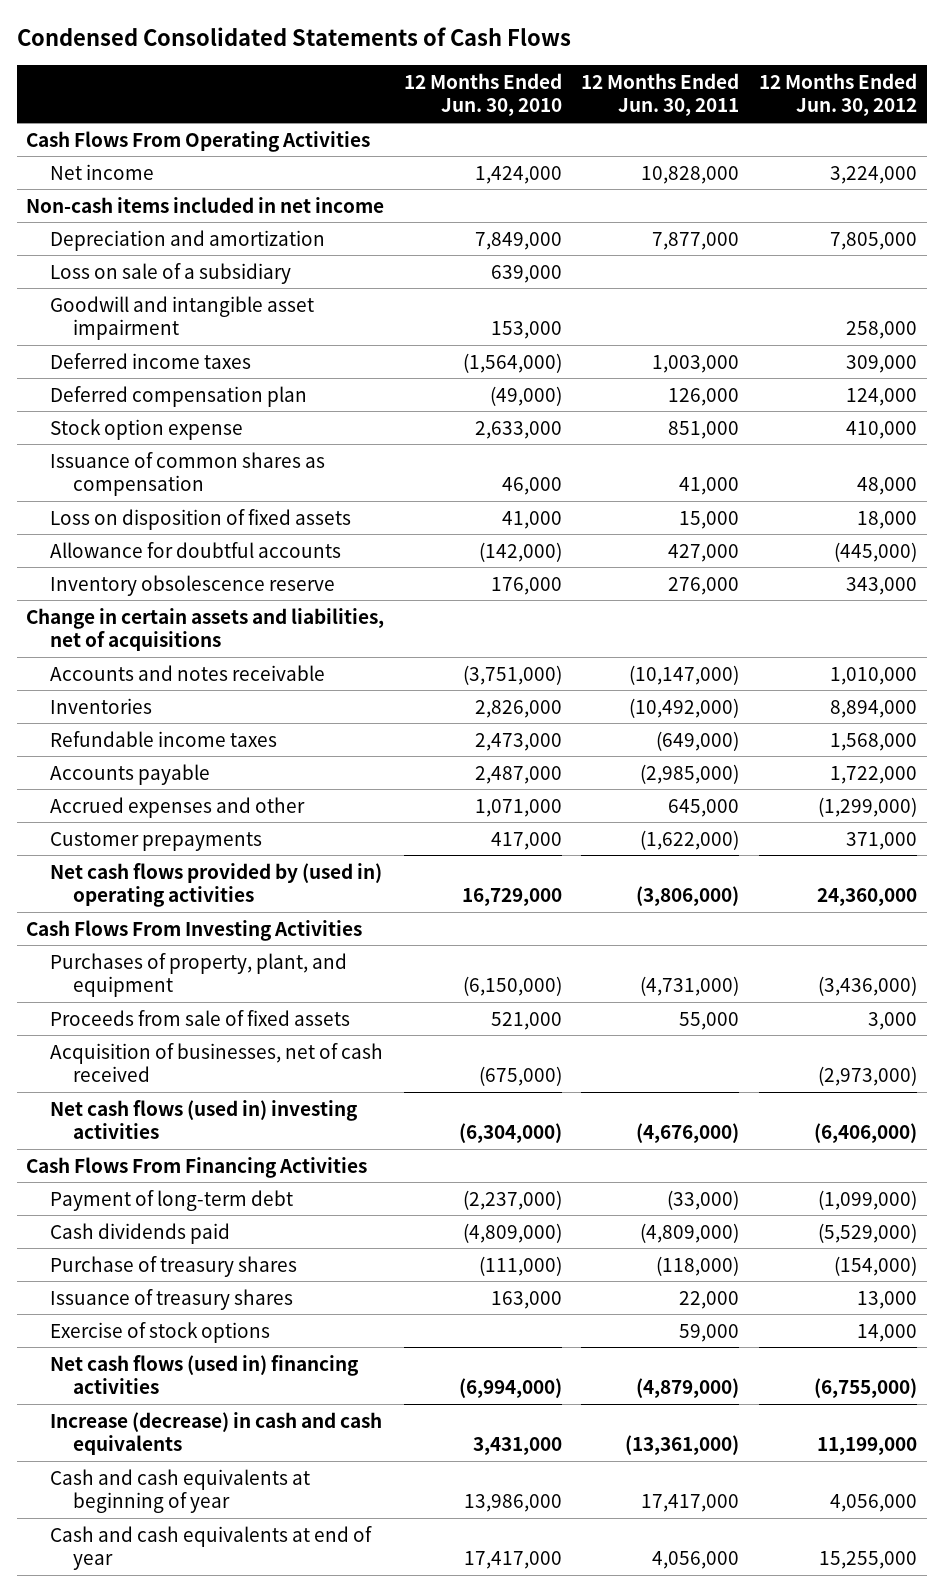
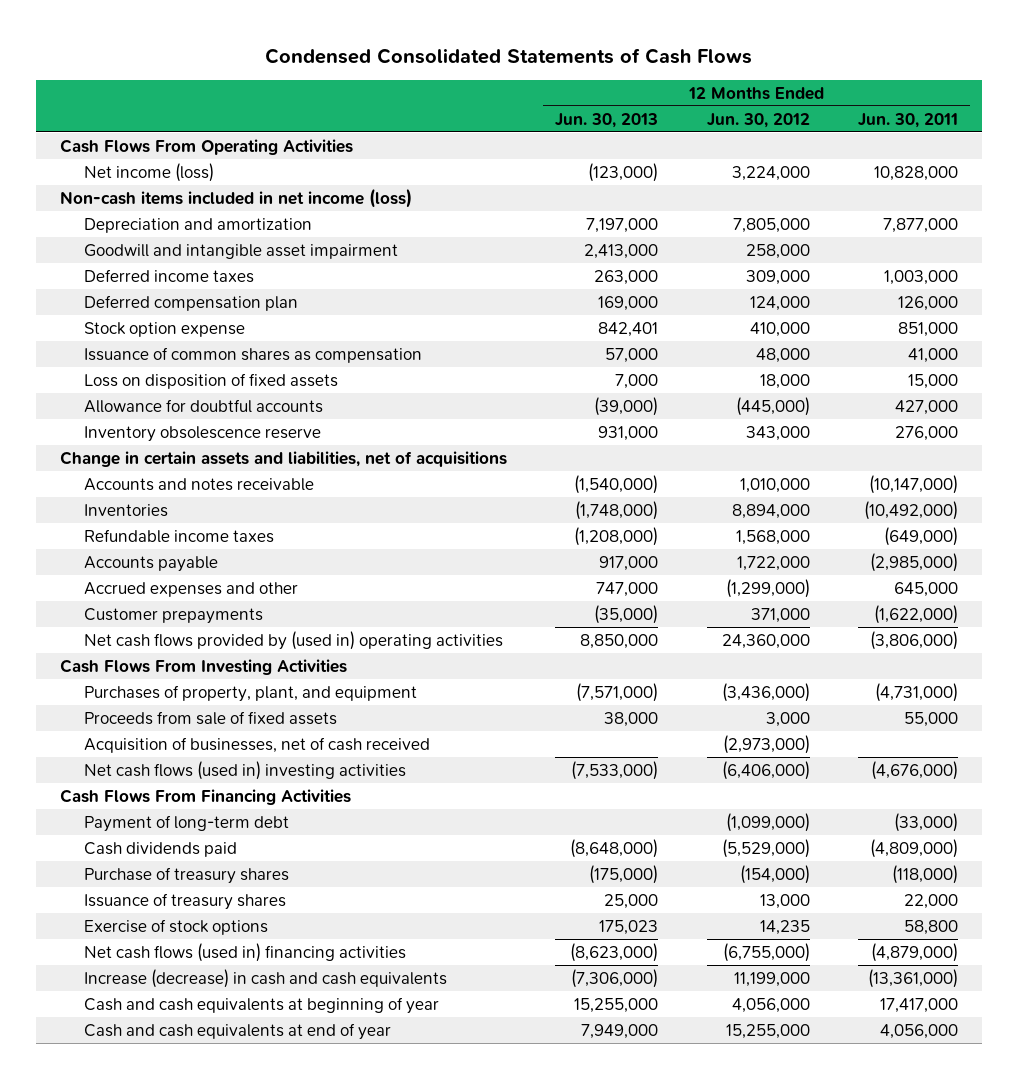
- | 12 Months Ended Jun. 30, 2010 | 12 Months Ended Jun. 30, 2011 | 12 Months Ended Jun. 30, 2012
+ | 12 Months Ended Jun. 30, 2013 | 12 Months Ended Jun. 30, 2012 | 12 Months Ended Jun. 30, 2011
- Net income | 1,424,000 | 10,828,000 | 3,224,000
- Non-cash items included in net income
+ Net income (loss) | (123,000) | 3,224,000 | 10,828,000
+ Non-cash items included in net income (loss)
- Loss on sale of a subsidiary | 639,000 | |
- Exercise of stock options | | 59,000 | 14,000
+ Exercise of stock options | 175,023 | 14,235 | 58,800

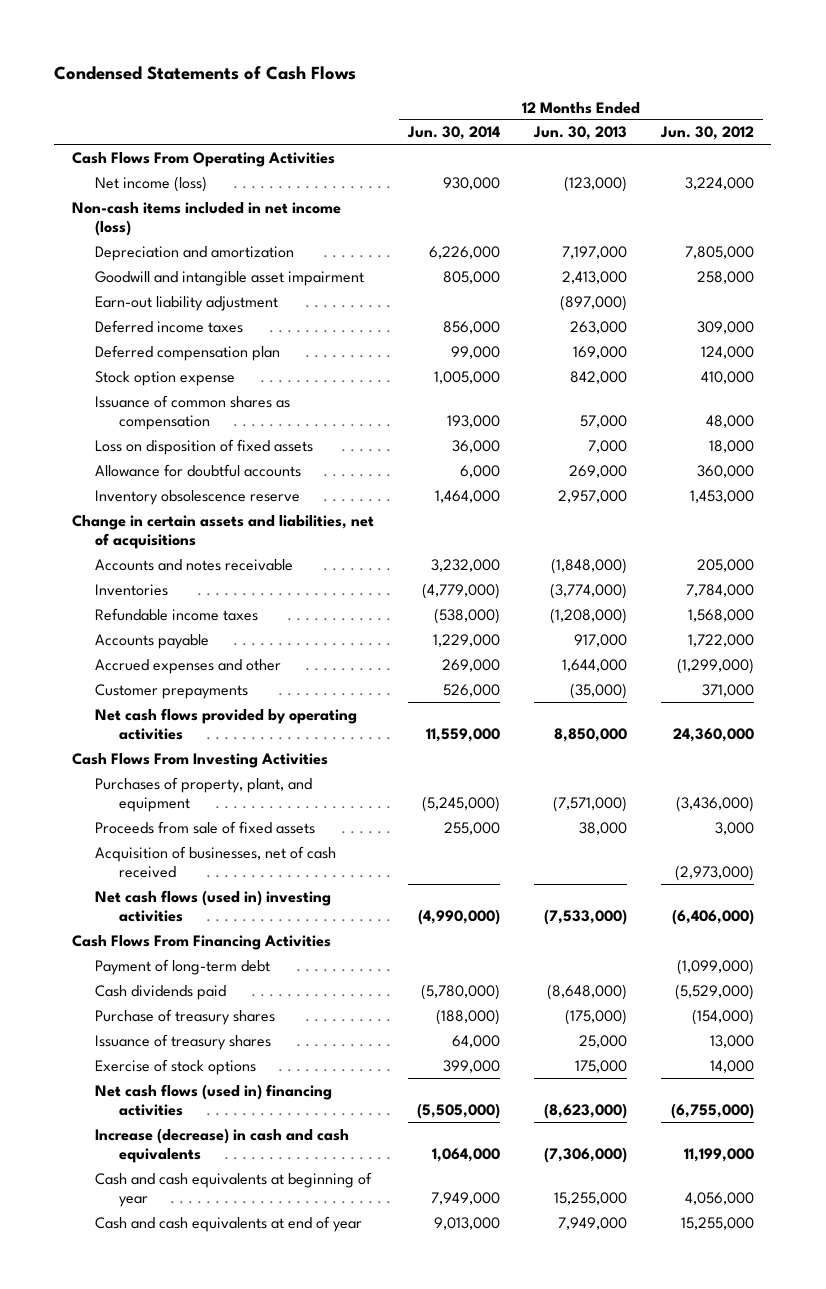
- Condensed Consolidated Statements of Cash Flows
+ Condensed Statements of Cash Flows
- | 12 Months Ended Jun. 30, 2013 | 12 Months Ended Jun. 30, 2012 | 12 Months Ended Jun. 30, 2011
+ | 12 Months Ended Jun. 30, 2014 | 12 Months Ended Jun. 30, 2013 | 12 Months Ended Jun. 30, 2012
+ Earn-out liability adjustment | | (897,000) |
- Stock option expense | 842,401 | 410,000 | 851,000
+ Stock option expense | 1,005,000 | 842,000 | 410,000
- Allowance for doubtful accounts | (39,000) | (445,000) | 427,000
- Inventory obsolescence reserve | 931,000 | 343,000 | 276,000
+ Allowance for doubtful accounts | 6,000 | 269,000 | 360,000
+ Inventory obsolescence reserve | 1,464,000 | 2,957,000 | 1,453,000
- Accounts and notes receivable | (1,540,000) | 1,010,000 | (10,147,000)
- Inventories | (1,748,000) | 8,894,000 | (10,492,000)
+ Accounts and notes receivable | 3,232,000 | (1,848,000) | 205,000
+ Inventories | (4,779,000) | (3,774,000) | 7,784,000
- Accrued expenses and other | 747,000 | (1,299,000) | 645,000
+ Accrued expenses and other | 269,000 | 1,644,000 | (1,299,000)
- Net cash flows provided by (used in) operating activities | 8,850,000 | 24,360,000 | (3,806,000)
+ Net cash flows provided by operating activities | 11,559,000 | 8,850,000 | 24,360,000
- Exercise of stock options | 175,023 | 14,235 | 58,800
+ Exercise of stock options | 399,000 | 175,000 | 14,000

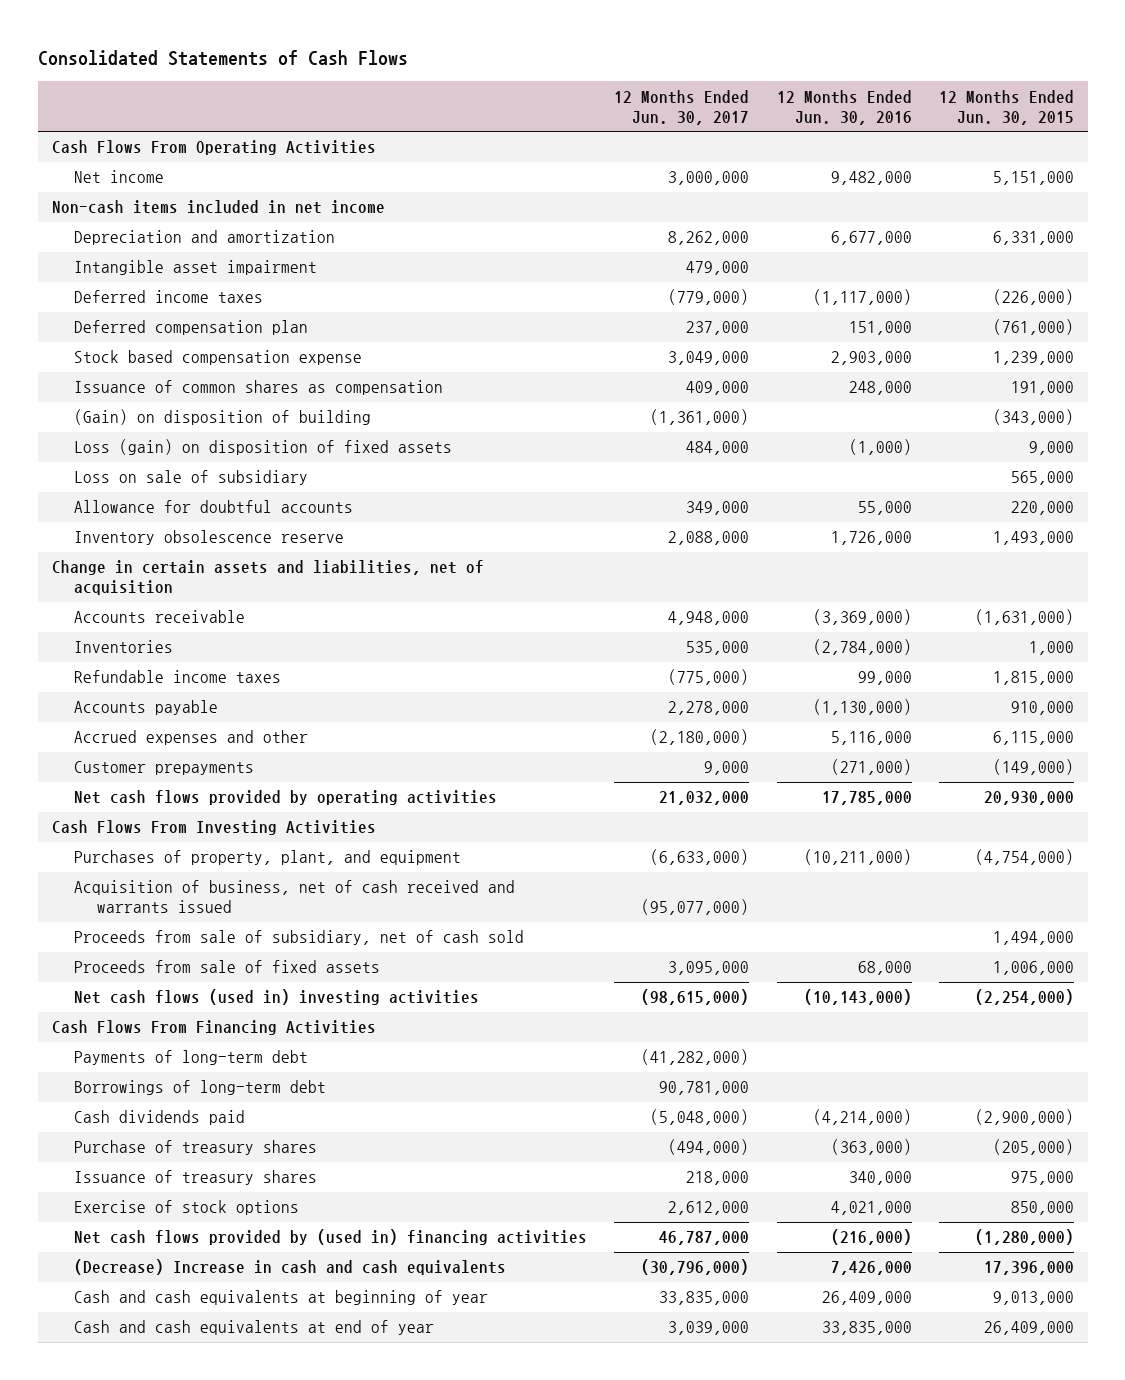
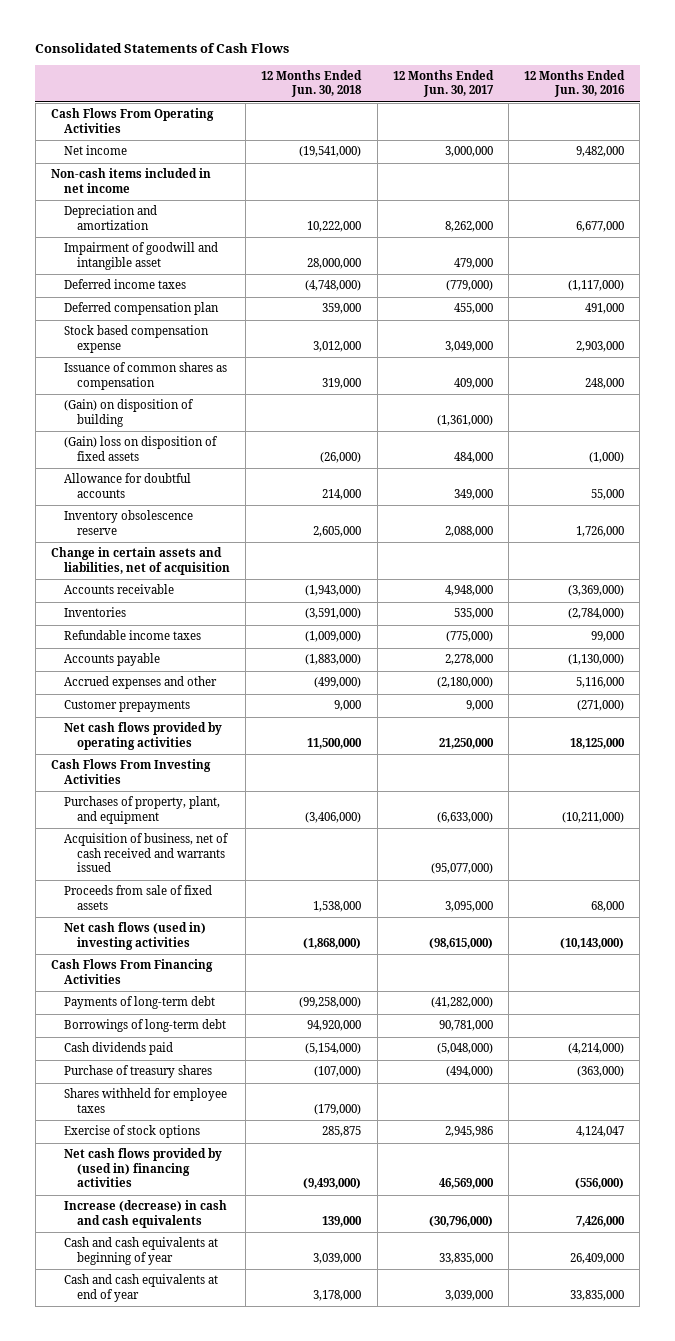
- | 12 Months Ended Jun. 30, 2017 | 12 Months Ended Jun. 30, 2016 | 12 Months Ended Jun. 30, 2015
+ | 12 Months Ended Jun. 30, 2018 | 12 Months Ended Jun. 30, 2017 | 12 Months Ended Jun. 30, 2016
- Intangible asset impairment | 479,000 | |
+ Impairment of goodwill and intangible asset | 28,000,000 | 479,000 |
- Deferred compensation plan | 237,000 | 151,000 | (761,000)
+ Deferred compensation plan | 359,000 | 455,000 | 491,000
- Loss (gain) on disposition of fixed assets | 484,000 | (1,000) | 9,000
- Loss on sale of subsidiary | | | 565,000
+ (Gain) loss on disposition of fixed assets | (26,000) | 484,000 | (1,000)
- Net cash flows provided by operating activities | 21,032,000 | 17,785,000 | 20,930,000
+ Net cash flows provided by operating activities | 11,500,000 | 21,250,000 | 18,125,000
- Proceeds from sale of subsidiary, net of cash sold | | | 1,494,000
- Issuance of treasury shares | 218,000 | 340,000 | 975,000
- Exercise of stock options | 2,612,000 | 4,021,000 | 850,000
- Net cash flows provided by (used in) financing activities | 46,787,000 | (216,000) | (1,280,000)
- (Decrease) Increase in cash and cash equivalents | (30,796,000) | 7,426,000 | 17,396,000
+ Shares withheld for employee taxes | (179,000) | |
+ Exercise of stock options | 285,875 | 2,945,986 | 4,124,047
+ Net cash flows provided by (used in) financing activities | (9,493,000) | 46,569,000 | (556,000)
+ Increase (decrease) in cash and cash equivalents | 139,000 | (30,796,000) | 7,426,000

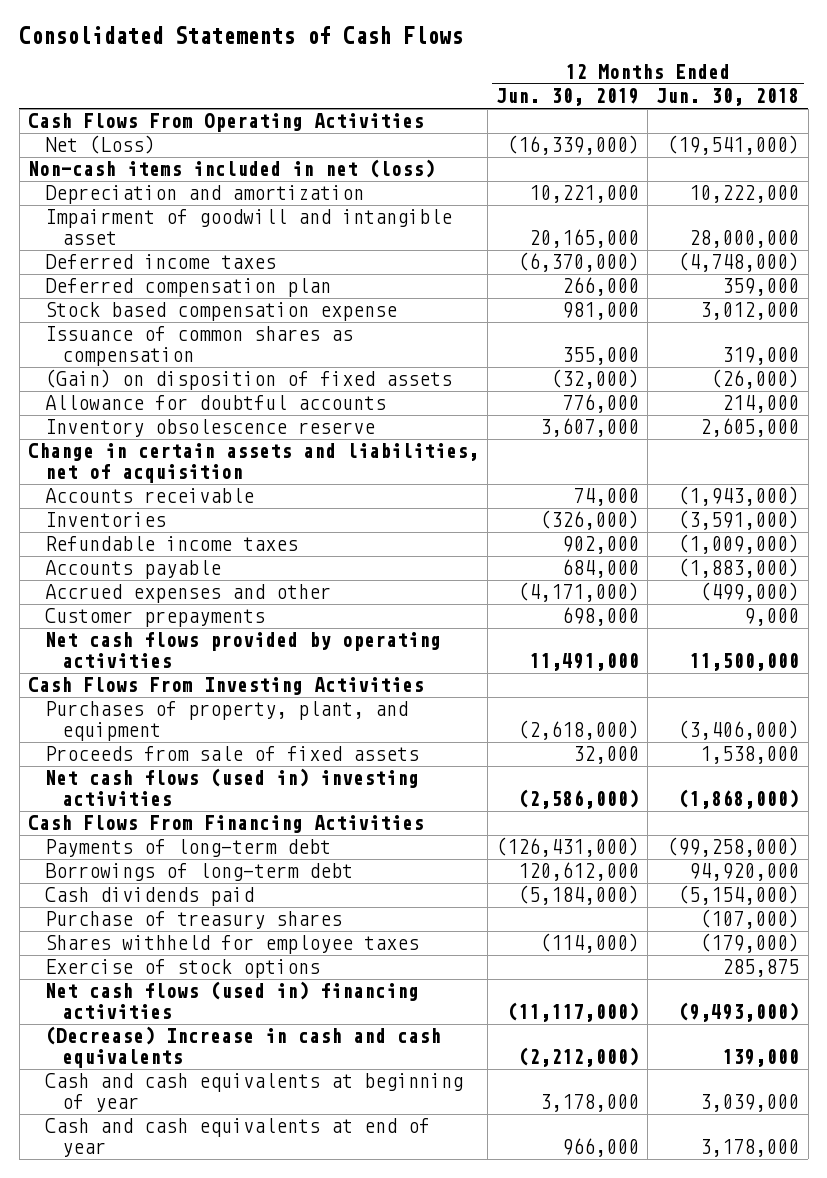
- | 12 Months Ended Jun. 30, 2018 | 12 Months Ended Jun. 30, 2017 | 12 Months Ended Jun. 30, 2016
+ | 12 Months Ended Jun. 30, 2019 | 12 Months Ended Jun. 30, 2018
- Net income | (19,541,000) | 3,000,000 | 9,482,000
- Non-cash items included in net income
+ Net (Loss) | (16,339,000) | (19,541,000)
+ Non-cash items included in net (loss)
- (Gain) on disposition of building | | (1,361,000) |
- (Gain) loss on disposition of fixed assets | (26,000) | 484,000 | (1,000)
+ (Gain) on disposition of fixed assets | (32,000) | (26,000)
- Acquisition of business, net of cash received and warrants issued | | (95,077,000) |
- Net cash flows provided by (used in) financing activities | (9,493,000) | 46,569,000 | (556,000)
- Increase (decrease) in cash and cash equivalents | 139,000 | (30,796,000) | 7,426,000
+ Net cash flows (used in) financing activities | (11,117,000) | (9,493,000)
+ (Decrease) Increase in cash and cash equivalents | (2,212,000) | 139,000

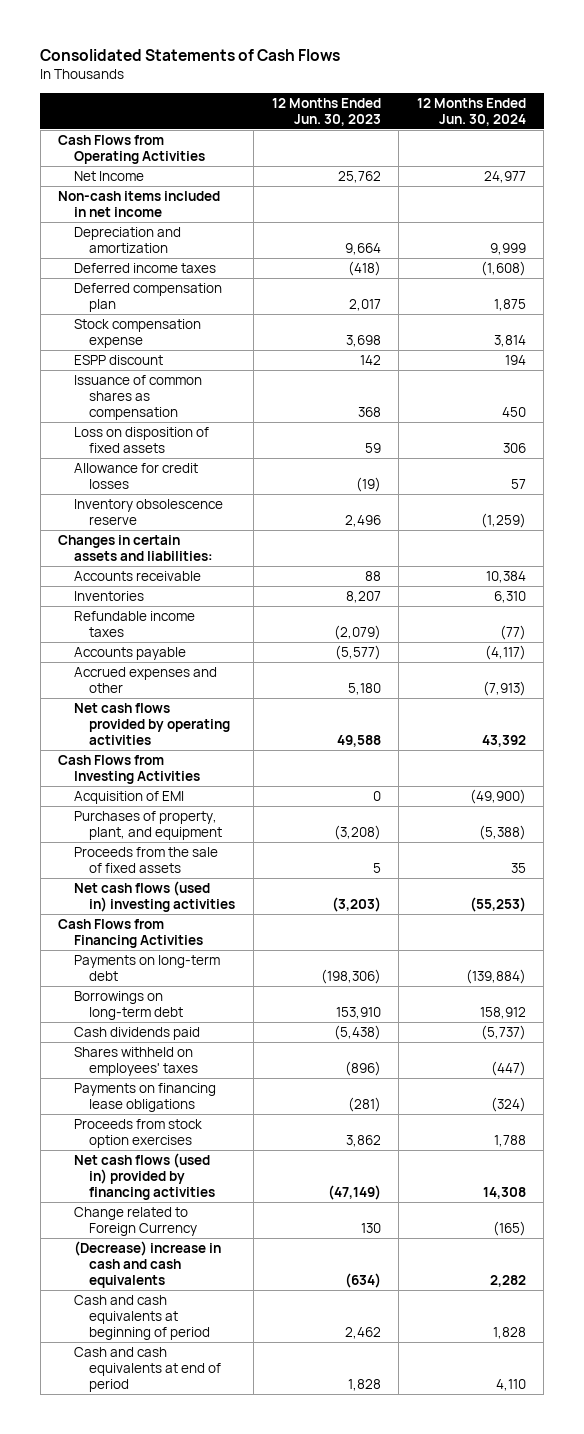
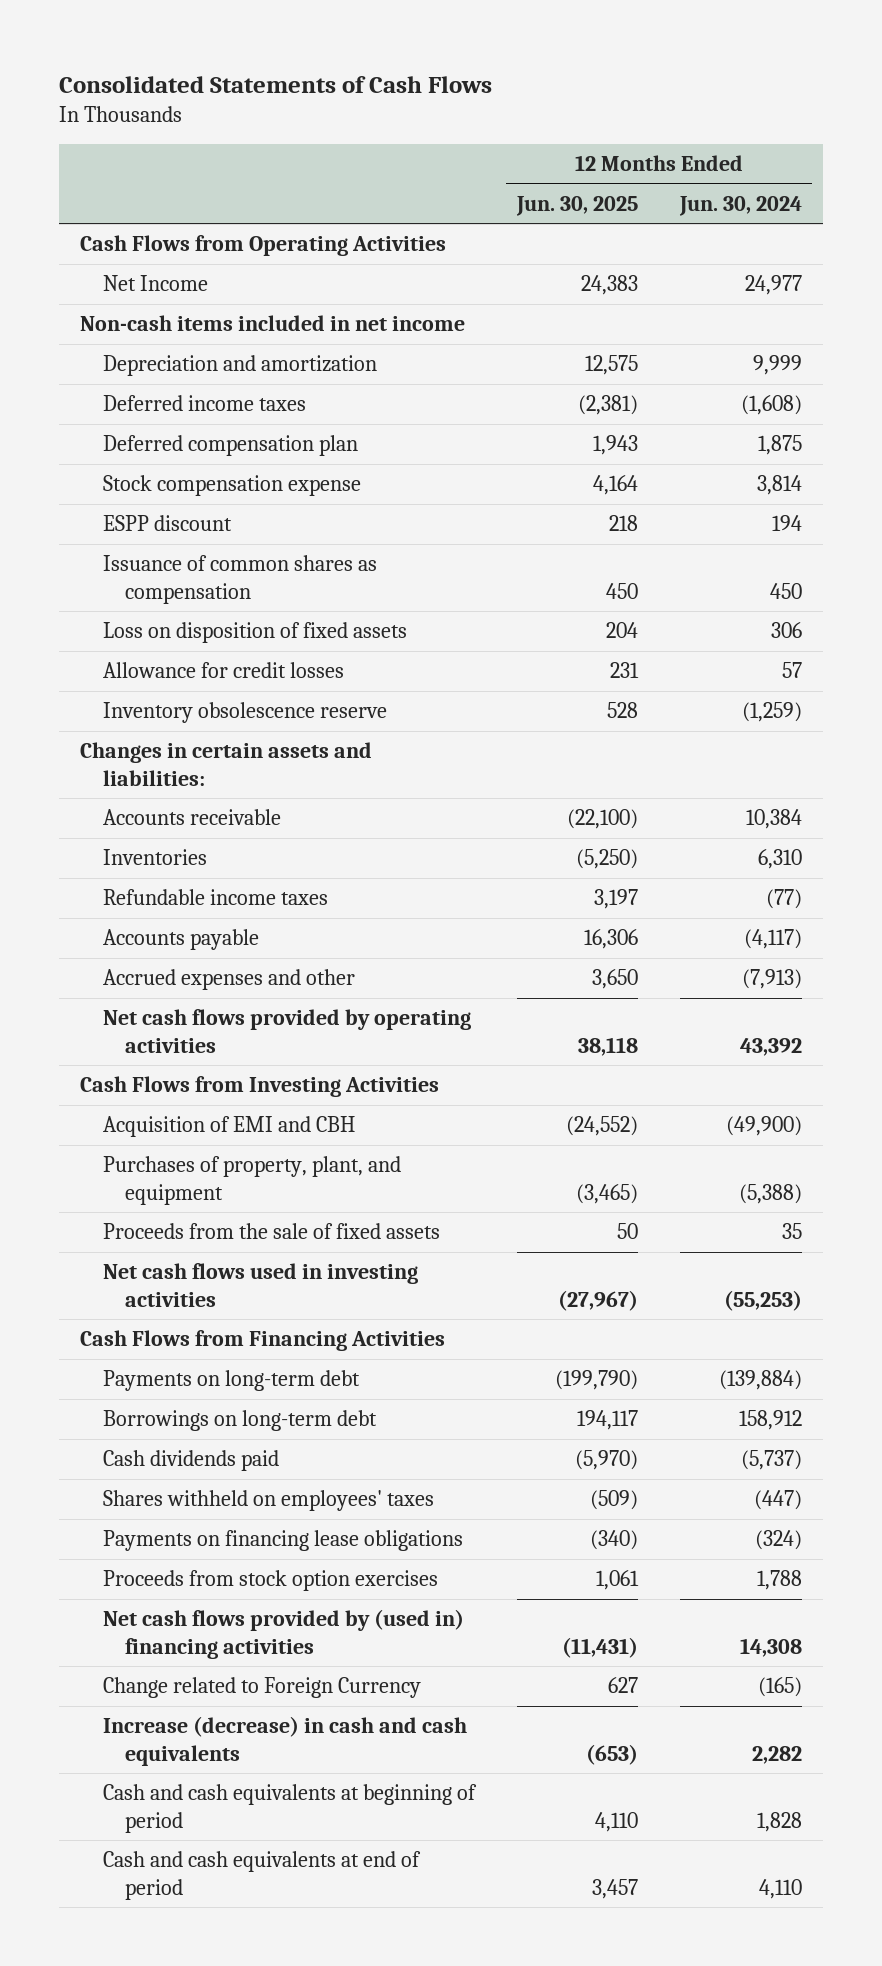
- | 12 Months Ended Jun. 30, 2023 | 12 Months Ended Jun. 30, 2024
+ | 12 Months Ended Jun. 30, 2025 | 12 Months Ended Jun. 30, 2024
- Acquisition of EMI | 0 | (49,900)
+ Acquisition of EMI and CBH | (24,552) | (49,900)
- Net cash flows (used in) investing activities | (3,203) | (55,253)
+ Net cash flows used in investing activities | (27,967) | (55,253)
- Net cash flows (used in) provided by financing activities | (47,149) | 14,308
+ Net cash flows provided by (used in) financing activities | (11,431) | 14,308
- (Decrease) increase in cash and cash equivalents | (634) | 2,282
+ Increase (decrease) in cash and cash equivalents | (653) | 2,282

